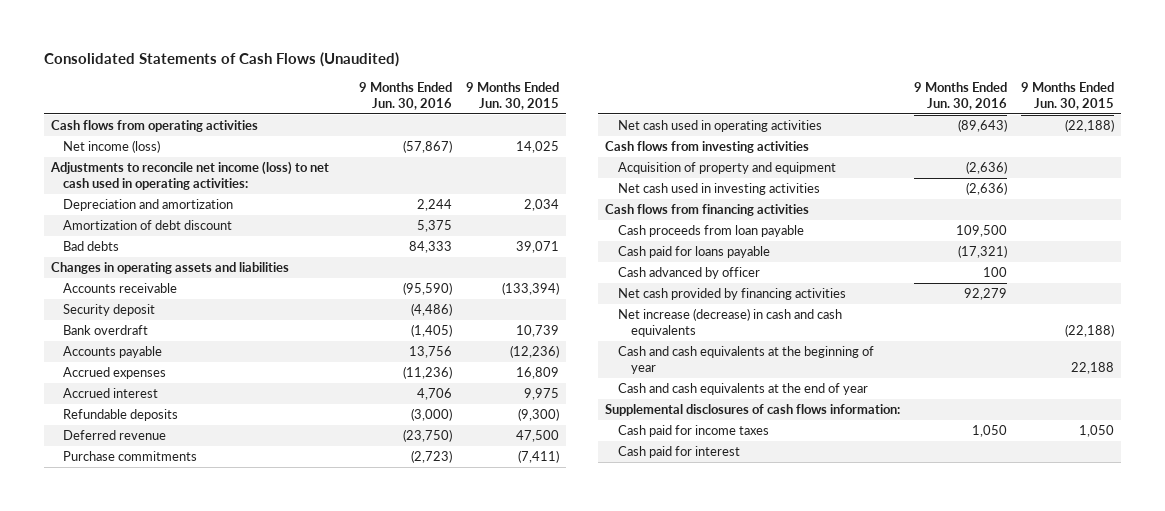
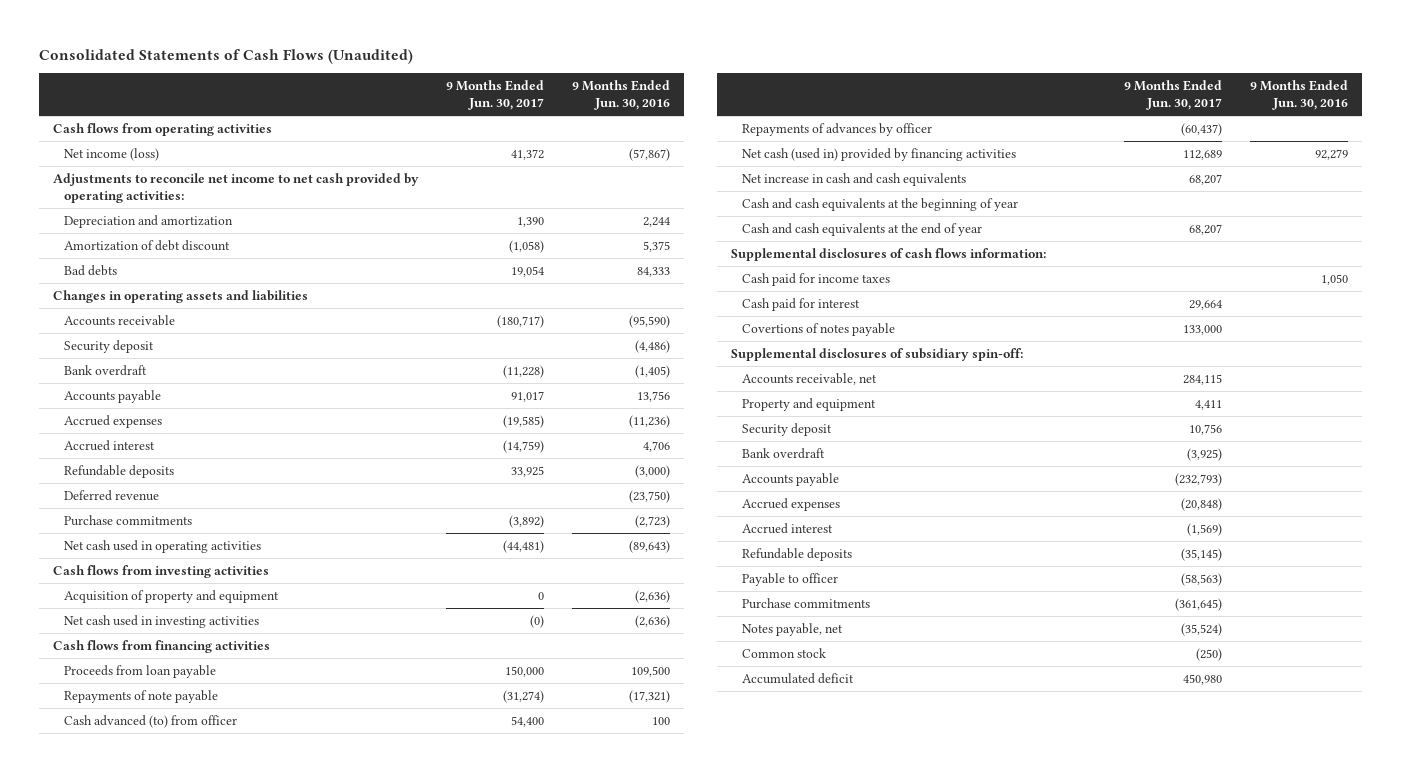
- | 9 Months Ended Jun. 30, 2016 | 9 Months Ended Jun. 30, 2015
+ | 9 Months Ended Jun. 30, 2017 | 9 Months Ended Jun. 30, 2016
- Adjustments to reconcile net income (loss) to net cash used in operating activities:
+ Adjustments to reconcile net income to net cash provided by operating activities:
- Cash proceeds from loan payable | 109,500 |
- Cash paid for loans payable | (17,321) |
- Cash advanced by officer | 100 |
- Net cash provided by financing activities | 92,279 |
- Net increase (decrease) in cash and cash equivalents | | (22,188)
+ Proceeds from loan payable | 150,000 | 109,500
+ Repayments of note payable | (31,274) | (17,321)
+ Cash advanced (to) from officer | 54,400 | 100
+ Repayments of advances by officer | (60,437) |
+ Net cash (used in) provided by financing activities | 112,689 | 92,279
+ Net increase in cash and cash equivalents | 68,207 |
+ Covertions of notes payable | 133,000 |
+ Supplemental disclosures of subsidiary spin-off:
+ Accounts receivable, net | 284,115 |
+ Property and equipment | 4,411 |
+ Security deposit | 10,756 |
+ Bank overdraft | (3,925) |
+ Accounts payable | (232,793) |
+ Accrued expenses | (20,848) |
+ Accrued interest | (1,569) |
+ Refundable deposits | (35,145) |
+ Payable to officer | (58,563) |
+ Purchase commitments | (361,645) |
+ Notes payable, net | (35,524) |
+ Common stock | (250) |
+ Accumulated deficit | 450,980 |

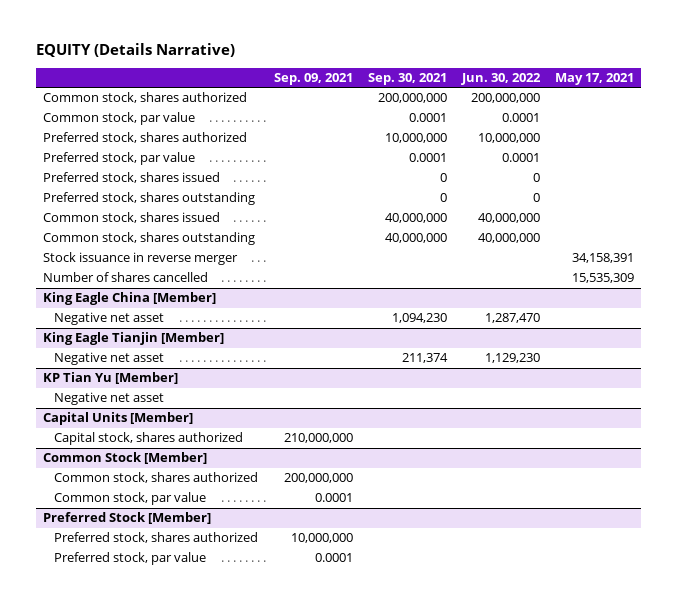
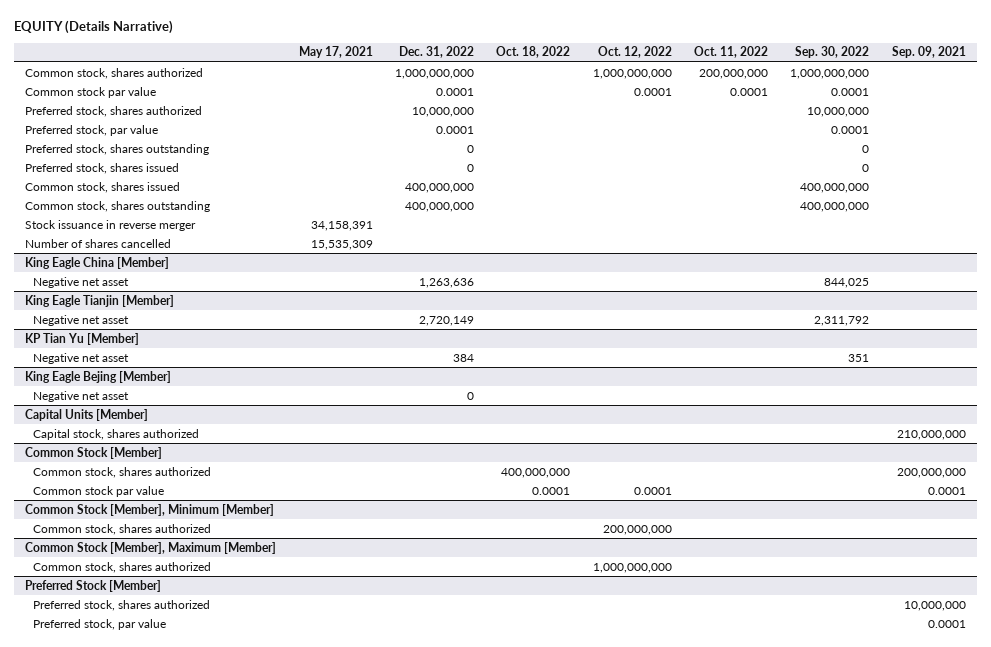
- | Sep. 09, 2021 | Sep. 30, 2021 | Jun. 30, 2022 | May 17, 2021
+ | May 17, 2021 | Dec. 31, 2022 | Oct. 18, 2022 | Oct. 12, 2022 | Oct. 11, 2022 | Sep. 30, 2022 | Sep. 09, 2021
- Common stock, par value | | 0.0001 | 0.0001 |
+ Common stock par value | | 0.0001 | | 0.0001 | 0.0001 | 0.0001 |
moved down: Preferred stock, shares issued | | 0 | | | | 0 |
+ King Eagle Bejing [Member]
+ Negative net asset | | 0 | | | | |
@ Common Stock [Member]
- Common stock, par value | 0.0001 | | |
+ Common stock par value | | | 0.0001 | 0.0001 | | | 0.0001
+ Common Stock [Member], Minimum [Member]
+ Common stock, shares authorized | | | | 200,000,000 | | |
+ Common Stock [Member], Maximum [Member]
+ Common stock, shares authorized | | | | 1,000,000,000 | | |

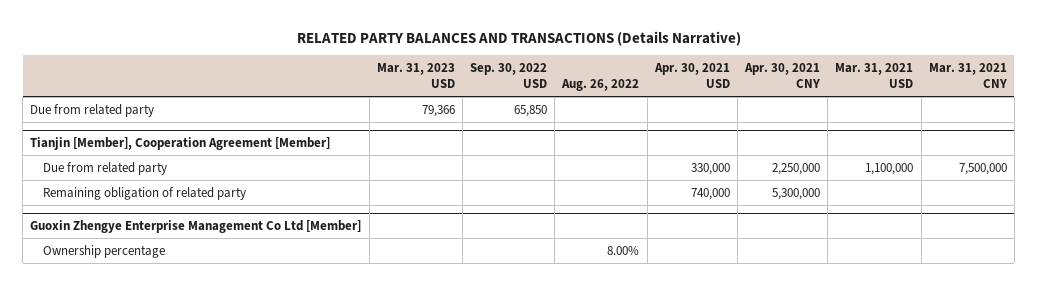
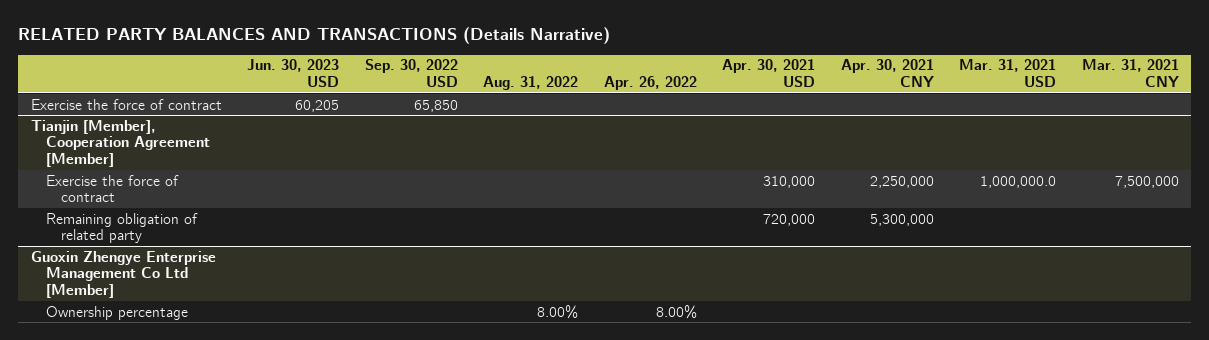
- | Mar. 31, 2023 USD | Sep. 30, 2022 USD | Aug. 26, 2022 | Apr. 30, 2021 USD | Apr. 30, 2021 CNY | Mar. 31, 2021 USD | Mar. 31, 2021 CNY
+ | Jun. 30, 2023 USD | Sep. 30, 2022 USD | Aug. 31, 2022 | Apr. 26, 2022 | Apr. 30, 2021 USD | Apr. 30, 2021 CNY | Mar. 31, 2021 USD | Mar. 31, 2021 CNY
- Due from related party | 79,366 | 65,850 | | | | |
+ Exercise the force of contract | 60,205 | 65,850 | | | | | |
@ Tianjin [Member], Cooperation Agreement [Member]
- Due from related party | | | | 330,000 | 2,250,000 | 1,100,000 | 7,500,000
- Remaining obligation of related party | | | | 740,000 | 5,300,000 | |
+ Exercise the force of contract | | | | | 310,000 | 2,250,000 | 1,000,000.0 | 7,500,000
+ Remaining obligation of related party | | | | | 720,000 | 5,300,000 | |

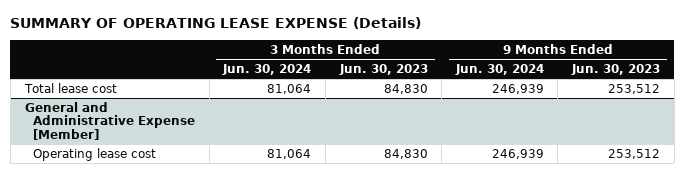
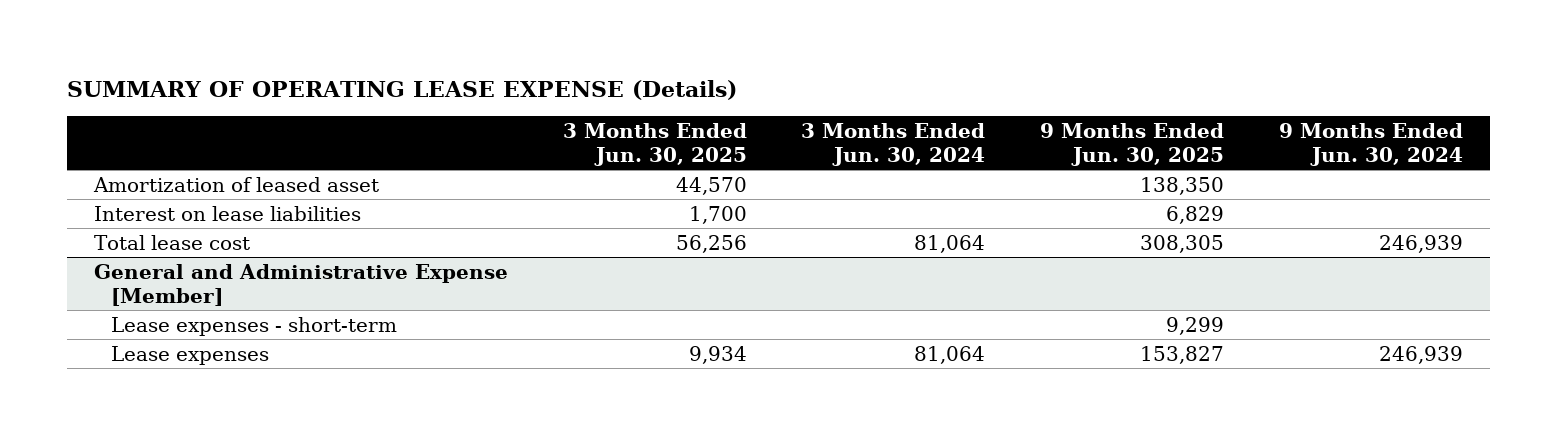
- | 3 Months Ended Jun. 30, 2024 | 3 Months Ended Jun. 30, 2023 | 9 Months Ended Jun. 30, 2024 | 9 Months Ended Jun. 30, 2023
+ | 3 Months Ended Jun. 30, 2025 | 3 Months Ended Jun. 30, 2024 | 9 Months Ended Jun. 30, 2025 | 9 Months Ended Jun. 30, 2024
+ Amortization of leased asset | 44,570 | | 138,350 |
+ Interest on lease liabilities | 1,700 | | 6,829 |
@ General and Administrative Expense [Member]
- Operating lease cost | 81,064 | 84,830 | 246,939 | 253,512
+ Lease expenses - short-term | | | 9,299 |
+ Lease expenses | 9,934 | 81,064 | 153,827 | 246,939

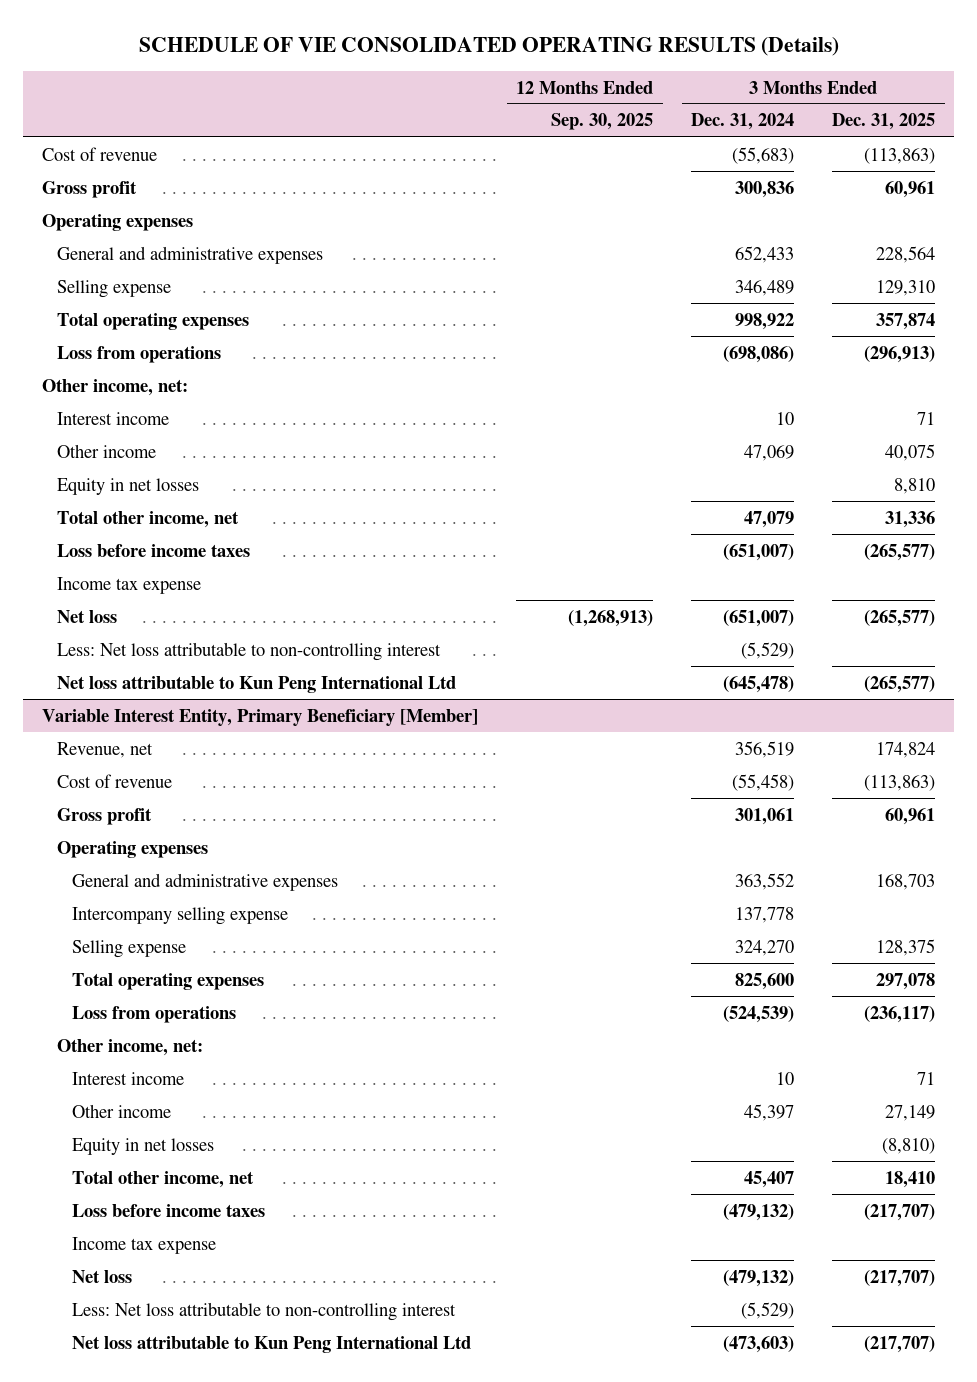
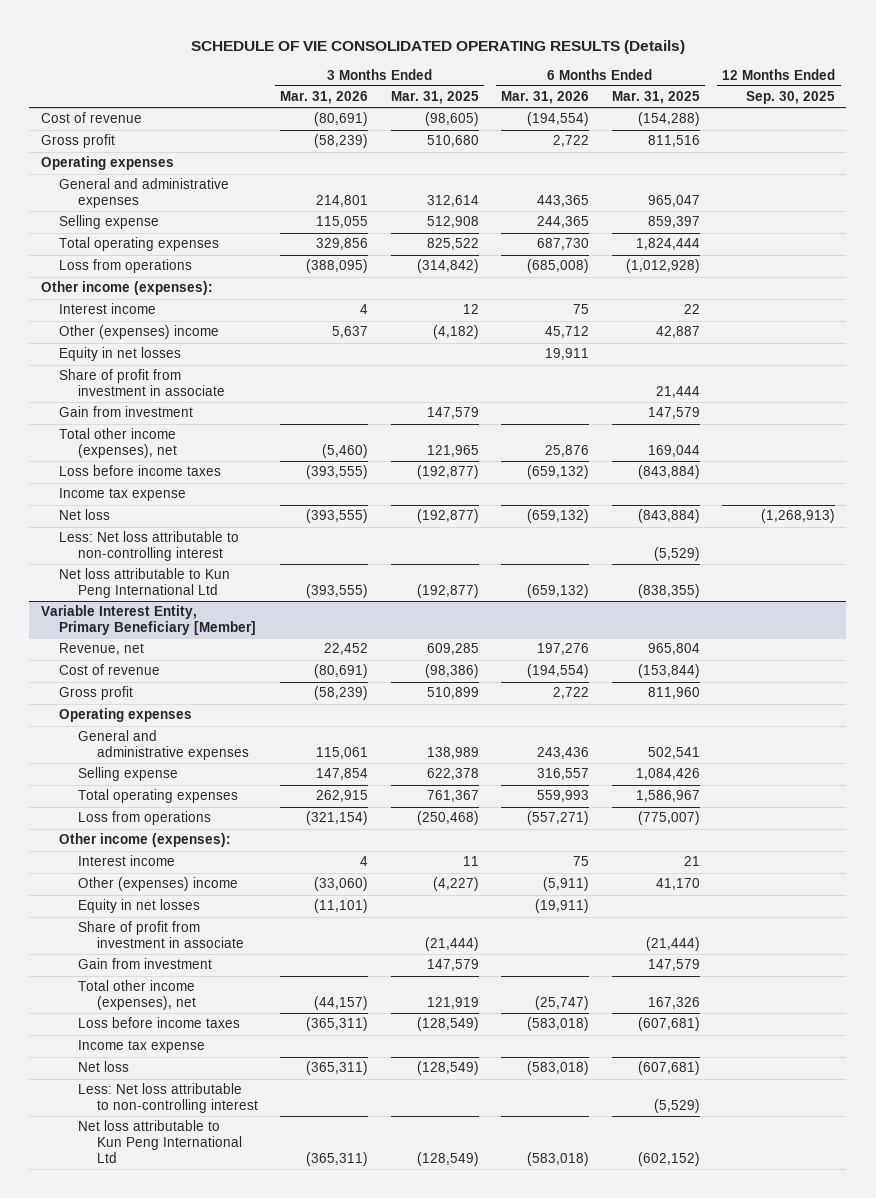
- | 12 Months Ended Sep. 30, 2025 | 3 Months Ended Dec. 31, 2024 | 3 Months Ended Dec. 31, 2025
+ | 3 Months Ended Mar. 31, 2026 | 3 Months Ended Mar. 31, 2025 | 6 Months Ended Mar. 31, 2026 | 6 Months Ended Mar. 31, 2025 | 12 Months Ended Sep. 30, 2025
- Other income, net:
+ Other income (expenses):
- Other income | | 47,069 | 40,075
+ Other (expenses) income | 5,637 | (4,182) | 45,712 | 42,887 |
- Total other income, net | | 47,079 | 31,336
+ Share of profit from investment in associate | | | | 21,444 |
+ Gain from investment | | 147,579 | | 147,579 |
+ Total other income (expenses), net | (5,460) | 121,965 | 25,876 | 169,044 |
@ Variable Interest Entity, Primary Beneficiary [Member]
- Intercompany selling expense | | 137,778 |
- Other income, net:
+ Other income (expenses):
- Other income | | 45,397 | 27,149
+ Other (expenses) income | (33,060) | (4,227) | (5,911) | 41,170 |
- Total other income, net | | 45,407 | 18,410
+ Share of profit from investment in associate | | (21,444) | | (21,444) |
+ Gain from investment | | 147,579 | | 147,579 |
+ Total other income (expenses), net | (44,157) | 121,919 | (25,747) | 167,326 |

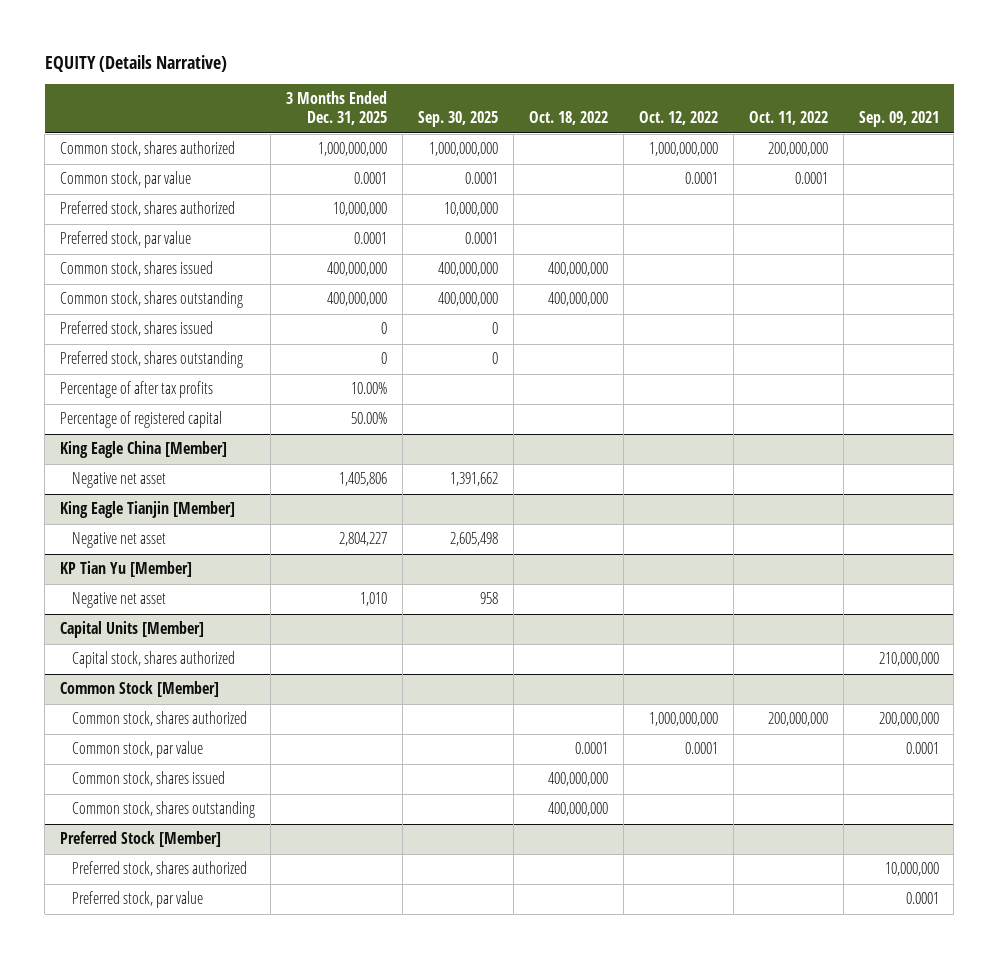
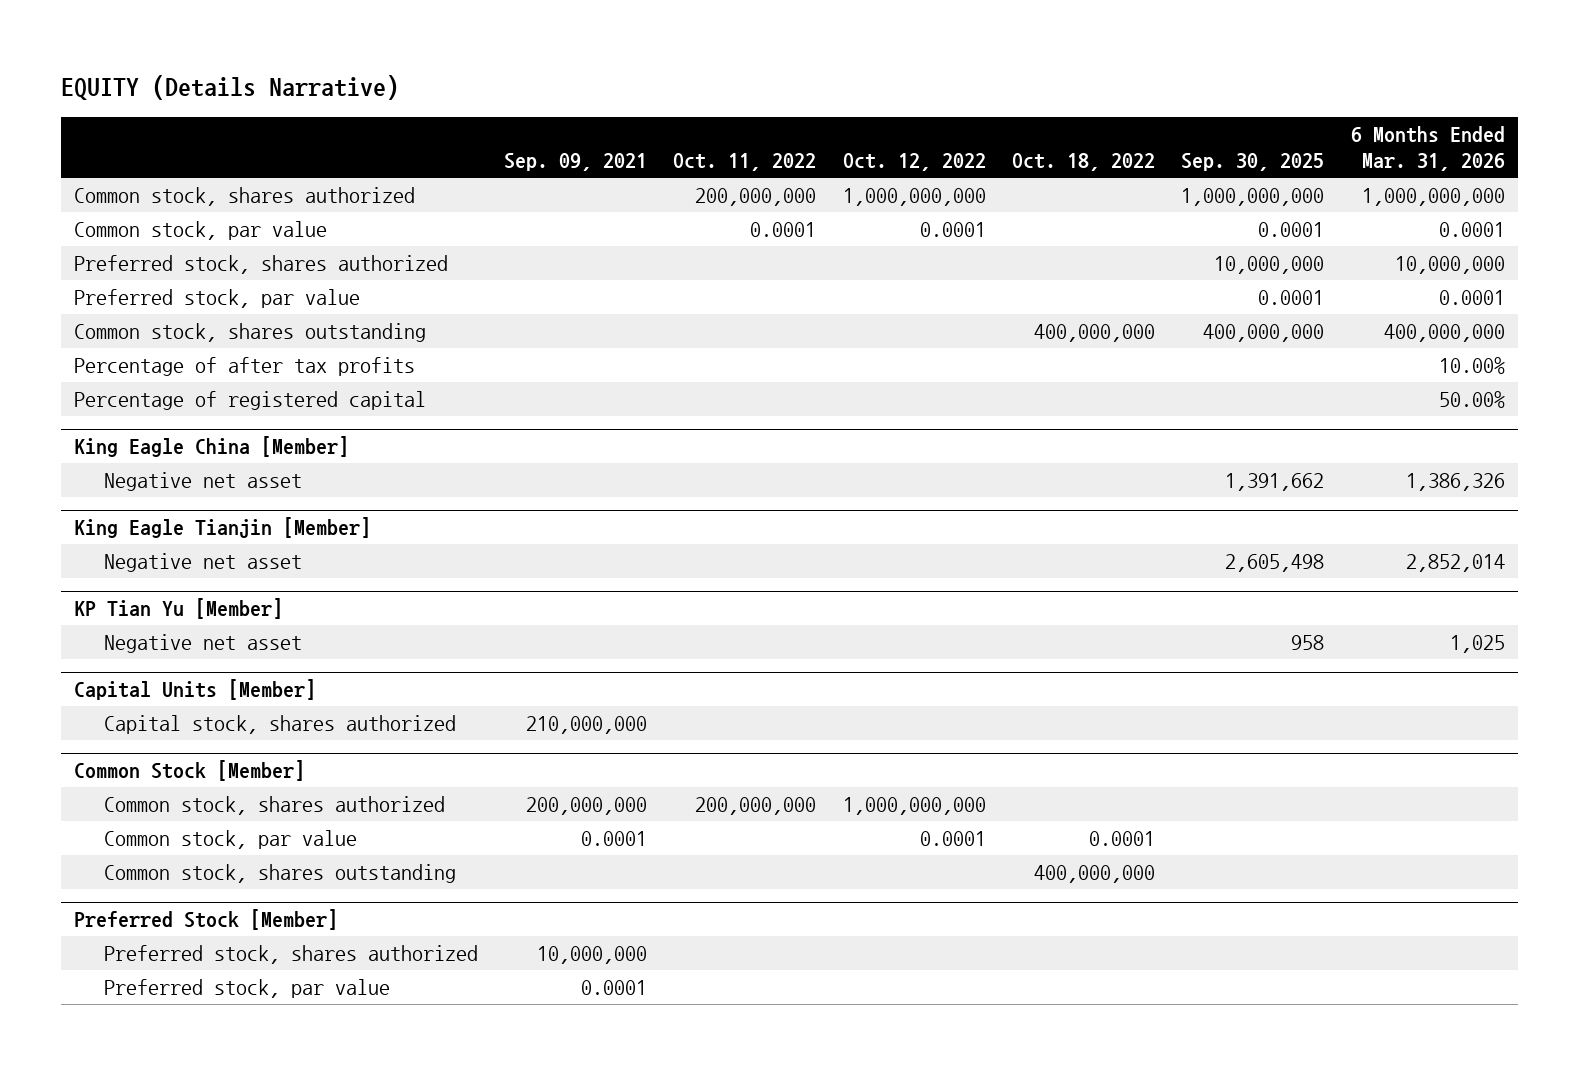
- | 3 Months Ended Dec. 31, 2025 | Sep. 30, 2025 | Oct. 18, 2022 | Oct. 12, 2022 | Oct. 11, 2022 | Sep. 09, 2021
+ | Sep. 09, 2021 | Oct. 11, 2022 | Oct. 12, 2022 | Oct. 18, 2022 | Sep. 30, 2025 | 6 Months Ended Mar. 31, 2026
- Common stock, shares issued | 400,000,000 | 400,000,000 | 400,000,000 | | |
- Preferred stock, shares issued | 0 | 0 | | | |
- Preferred stock, shares outstanding | 0 | 0 | | | |
@ Common Stock [Member]
- Common stock, shares issued | | | 400,000,000 | | |

